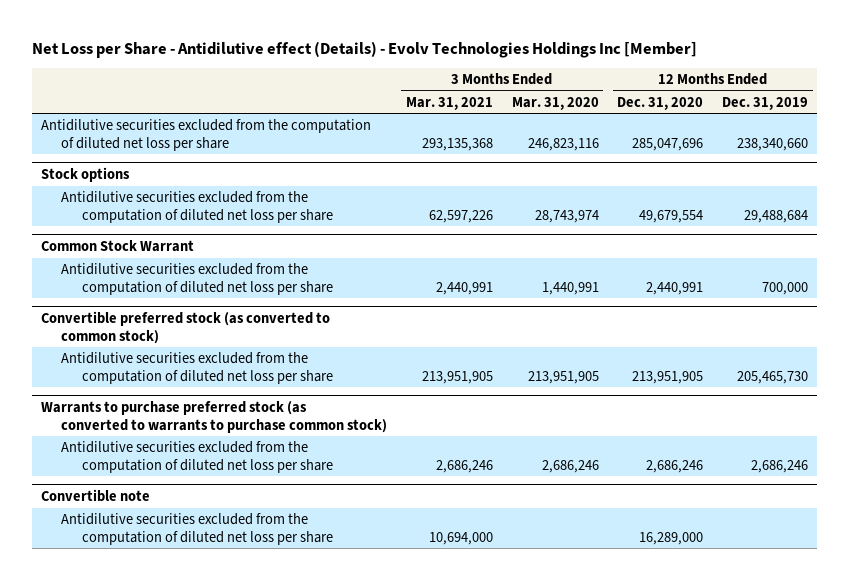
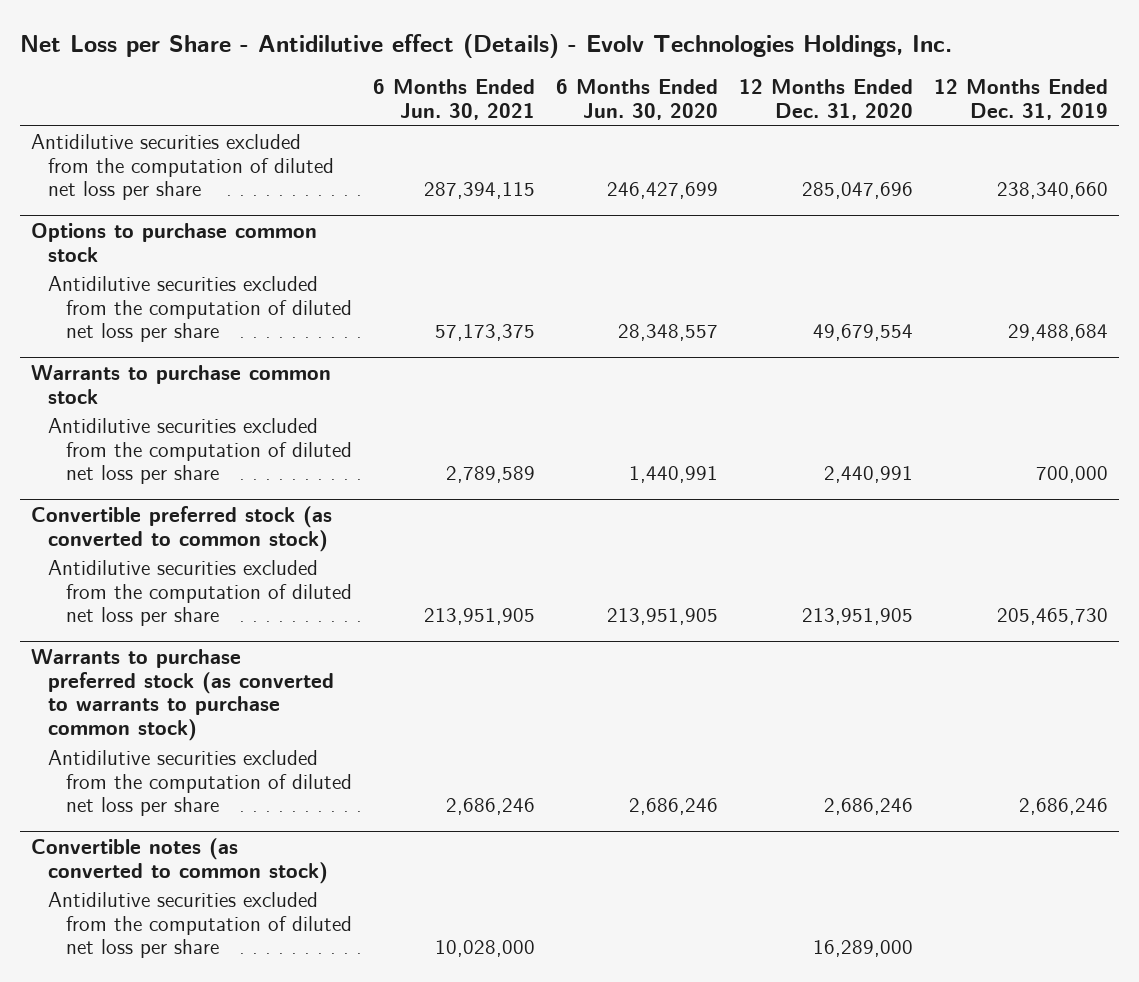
- Net Loss per Share - Antidilutive effect (Details) - Evolv Technologies Holdings Inc [Member]
+ Net Loss per Share - Antidilutive effect (Details) - Evolv Technologies Holdings, Inc.
- | 3 Months Ended Mar. 31, 2021 | 3 Months Ended Mar. 31, 2020 | 12 Months Ended Dec. 31, 2020 | 12 Months Ended Dec. 31, 2019
+ | 6 Months Ended Jun. 30, 2021 | 6 Months Ended Jun. 30, 2020 | 12 Months Ended Dec. 31, 2020 | 12 Months Ended Dec. 31, 2019
- Stock options
+ Options to purchase common stock
- Common Stock Warrant
+ Warrants to purchase common stock
- Convertible note
+ Convertible notes (as converted to common stock)

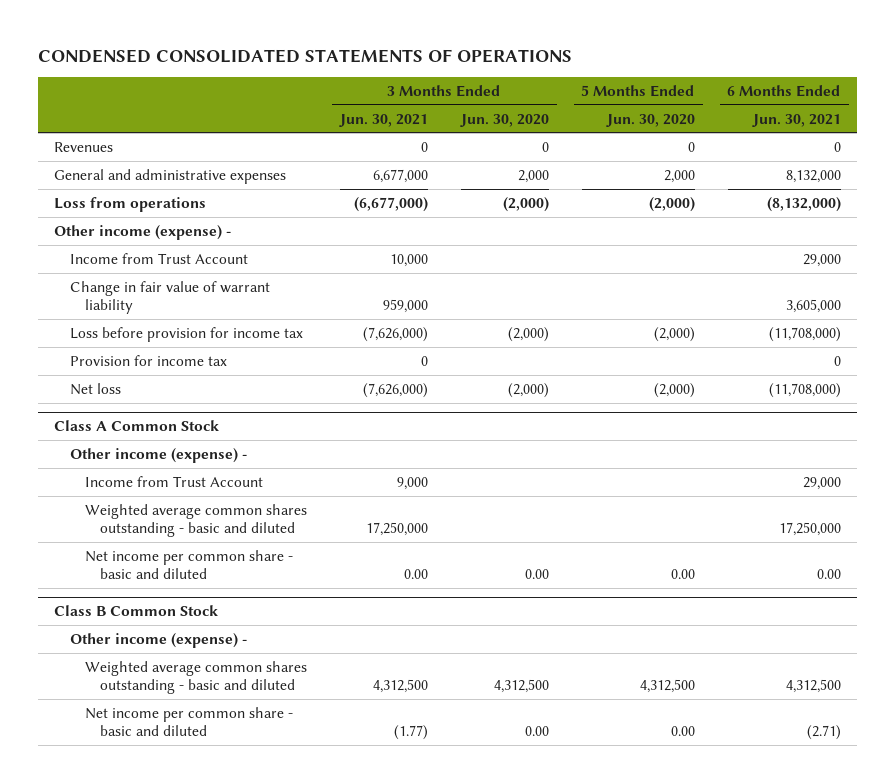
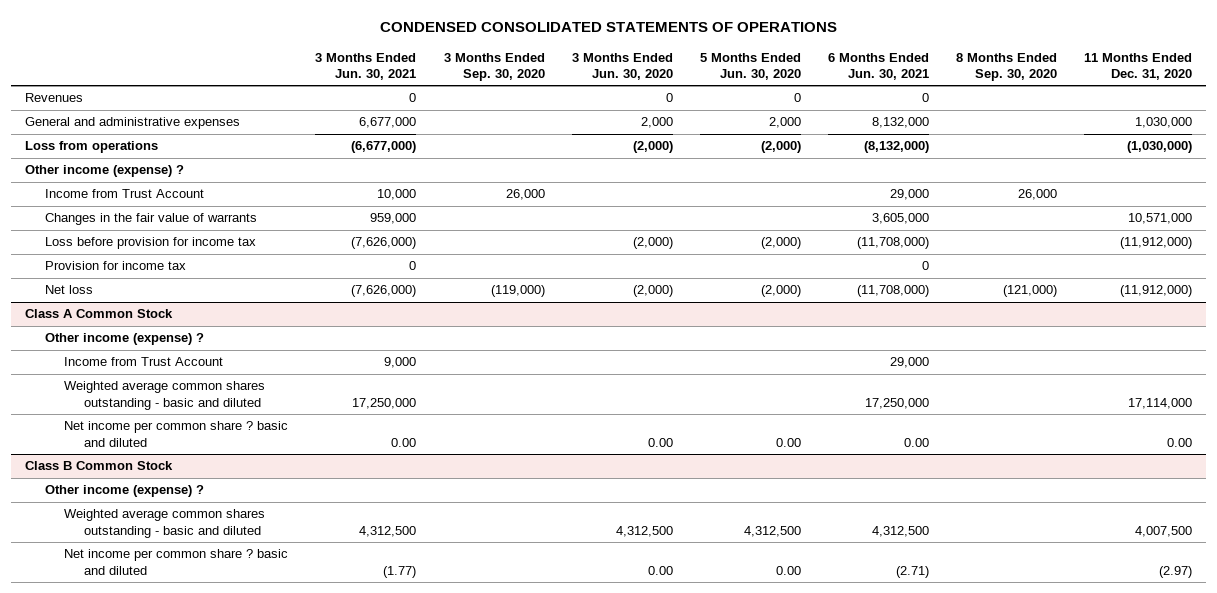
- | 3 Months Ended Jun. 30, 2021 | 3 Months Ended Jun. 30, 2020 | 5 Months Ended Jun. 30, 2020 | 6 Months Ended Jun. 30, 2021
+ | 3 Months Ended Jun. 30, 2021 | 3 Months Ended Sep. 30, 2020 | 3 Months Ended Jun. 30, 2020 | 5 Months Ended Jun. 30, 2020 | 6 Months Ended Jun. 30, 2021 | 8 Months Ended Sep. 30, 2020 | 11 Months Ended Dec. 31, 2020
- Other income (expense) -
+ Other income (expense) ?
- Change in fair value of warrant liability | 959,000 | | | 3,605,000
+ Changes in the fair value of warrants | 959,000 | | | | 3,605,000 | | 10,571,000
@ Class A Common Stock
- Other income (expense) -
+ Other income (expense) ?
- Net income per common share - basic and diluted | 0.00 | 0.00 | 0.00 | 0.00
+ Net income per common share ? basic and diluted | 0.00 | | 0.00 | 0.00 | 0.00 | | 0.00
@ Class B Common Stock
- Other income (expense) -
+ Other income (expense) ?
- Net income per common share - basic and diluted | (1.77) | 0.00 | 0.00 | (2.71)
+ Net income per common share ? basic and diluted | (1.77) | | 0.00 | 0.00 | (2.71) | | (2.97)

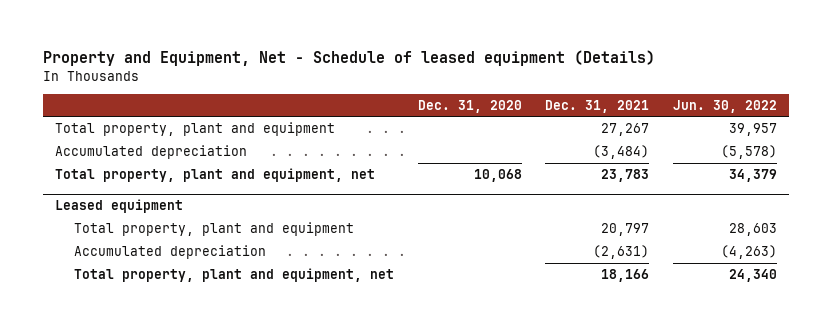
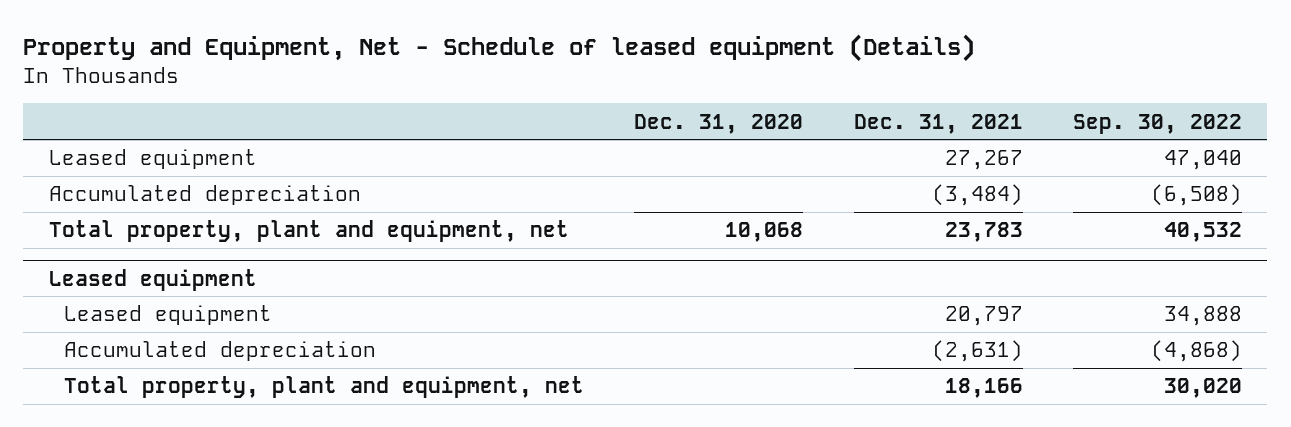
- | Dec. 31, 2020 | Dec. 31, 2021 | Jun. 30, 2022
+ | Dec. 31, 2020 | Dec. 31, 2021 | Sep. 30, 2022
- Total property, plant and equipment | | 27,267 | 39,957
+ Leased equipment | | 27,267 | 47,040
@ Leased equipment
- Total property, plant and equipment | | 20,797 | 28,603
+ Leased equipment | | 20,797 | 34,888

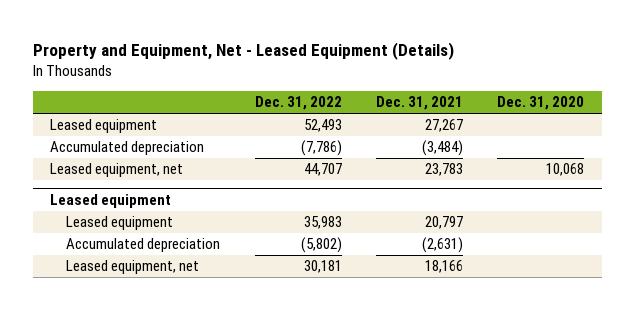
- Property and Equipment, Net - Schedule of leased equipment (Details)
+ Property and Equipment, Net - Leased Equipment (Details)
- | Dec. 31, 2020 | Dec. 31, 2021 | Sep. 30, 2022
+ | Dec. 31, 2022 | Dec. 31, 2021 | Dec. 31, 2020
- Total property, plant and equipment, net | 10,068 | 23,783 | 40,532
+ Leased equipment, net | 44,707 | 23,783 | 10,068
@ Leased equipment
- Total property, plant and equipment, net | | 18,166 | 30,020
+ Leased equipment, net | 30,181 | 18,166 |

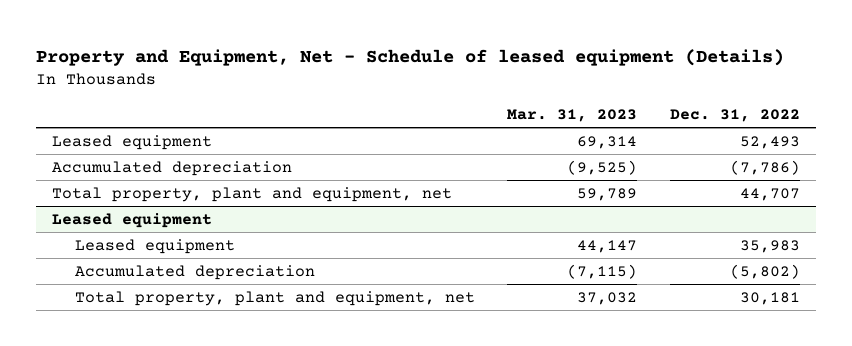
- Property and Equipment, Net - Leased Equipment (Details)
+ Property and Equipment, Net - Schedule of leased equipment (Details)
- | Dec. 31, 2022 | Dec. 31, 2021 | Dec. 31, 2020
+ | Mar. 31, 2023 | Dec. 31, 2022
- Leased equipment, net | 44,707 | 23,783 | 10,068
+ Total property, plant and equipment, net | 59,789 | 44,707
@ Leased equipment
- Leased equipment, net | 30,181 | 18,166 |
+ Total property, plant and equipment, net | 37,032 | 30,181

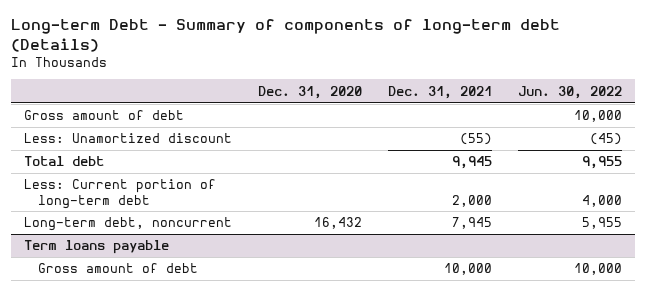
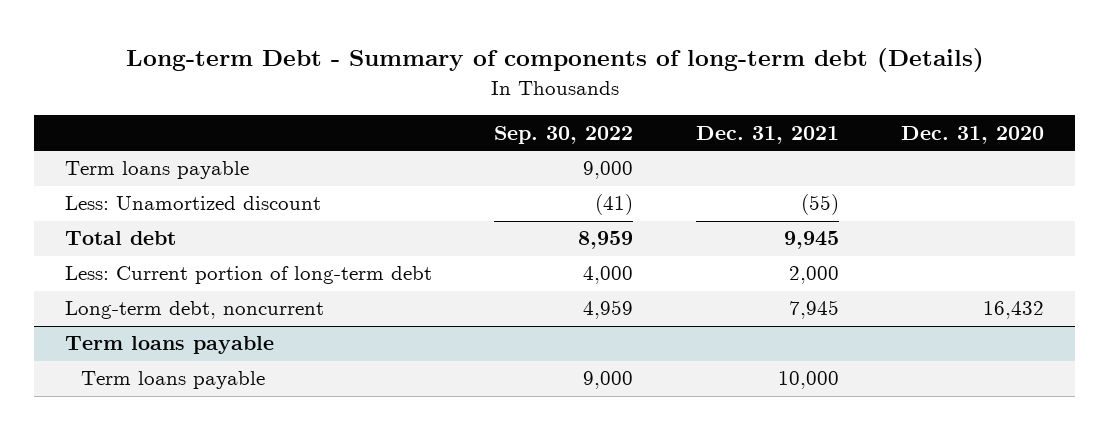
- | Dec. 31, 2020 | Dec. 31, 2021 | Jun. 30, 2022
+ | Sep. 30, 2022 | Dec. 31, 2021 | Dec. 31, 2020
- Gross amount of debt | | | 10,000
+ Term loans payable | 9,000 | |
@ Term loans payable
- Gross amount of debt | | 10,000 | 10,000
+ Term loans payable | 9,000 | 10,000 |

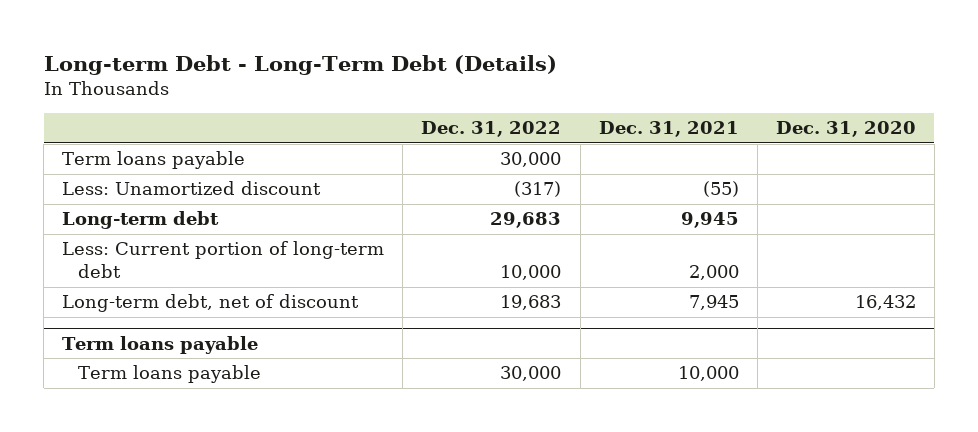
- Long-term Debt - Summary of components of long-term debt (Details)
+ Long-term Debt - Long-Term Debt (Details)
- | Sep. 30, 2022 | Dec. 31, 2021 | Dec. 31, 2020
+ | Dec. 31, 2022 | Dec. 31, 2021 | Dec. 31, 2020
- Total debt | 8,959 | 9,945 |
+ Long-term debt | 29,683 | 9,945 |
- Long-term debt, noncurrent | 4,959 | 7,945 | 16,432
+ Long-term debt, net of discount | 19,683 | 7,945 | 16,432

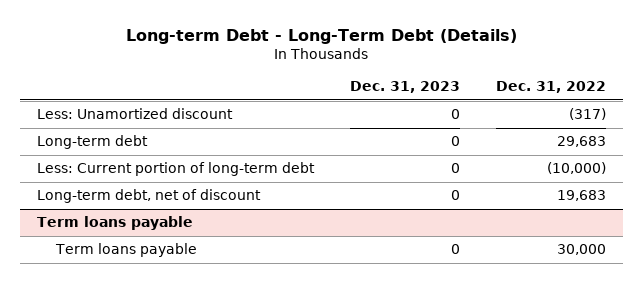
- | Dec. 31, 2022 | Dec. 31, 2021 | Dec. 31, 2020
+ | Dec. 31, 2023 | Dec. 31, 2022
- Term loans payable | 30,000 | |
- Less: Current portion of long-term debt | 10,000 | 2,000 |
+ Less: Current portion of long-term debt | 0 | (10,000)

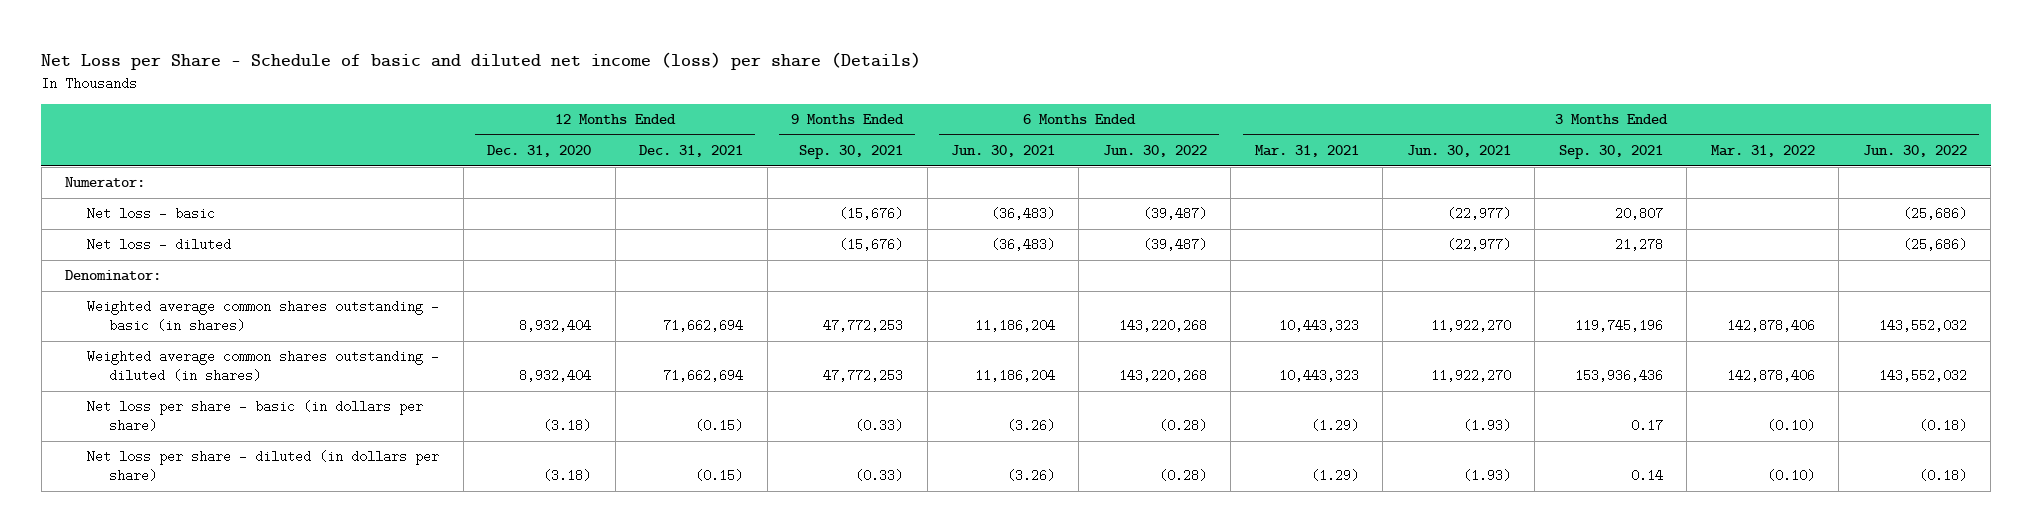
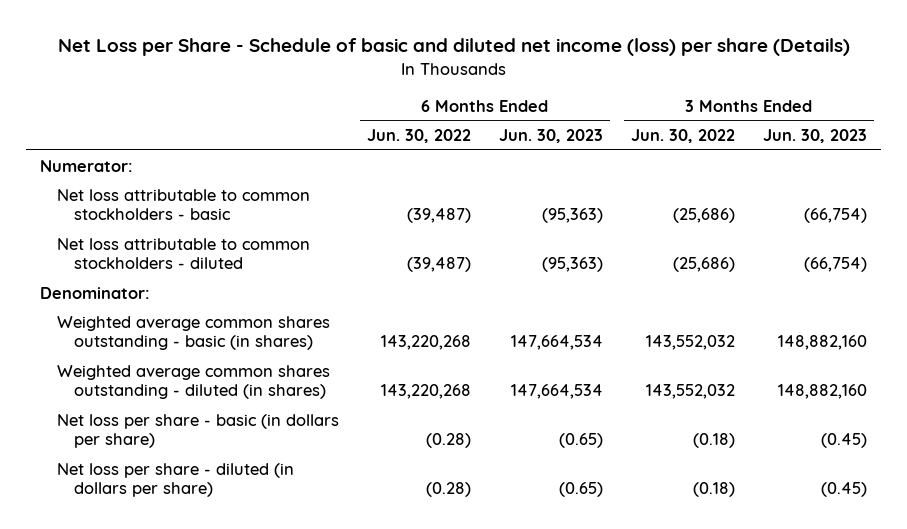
- | 12 Months Ended Dec. 31, 2020 | 12 Months Ended Dec. 31, 2021 | 9 Months Ended Sep. 30, 2021 | 6 Months Ended Jun. 30, 2021 | 6 Months Ended Jun. 30, 2022 | 3 Months Ended Mar. 31, 2021 | 3 Months Ended Jun. 30, 2021 | 3 Months Ended Sep. 30, 2021 | 3 Months Ended Mar. 31, 2022 | 3 Months Ended Jun. 30, 2022
+ | 6 Months Ended Jun. 30, 2022 | 6 Months Ended Jun. 30, 2023 | 3 Months Ended Jun. 30, 2022 | 3 Months Ended Jun. 30, 2023
- Net loss - basic | | | (15,676) | (36,483) | (39,487) | | (22,977) | 20,807 | | (25,686)
- Net loss - diluted | | | (15,676) | (36,483) | (39,487) | | (22,977) | 21,278 | | (25,686)
+ Net loss attributable to common stockholders - basic | (39,487) | (95,363) | (25,686) | (66,754)
+ Net loss attributable to common stockholders - diluted | (39,487) | (95,363) | (25,686) | (66,754)

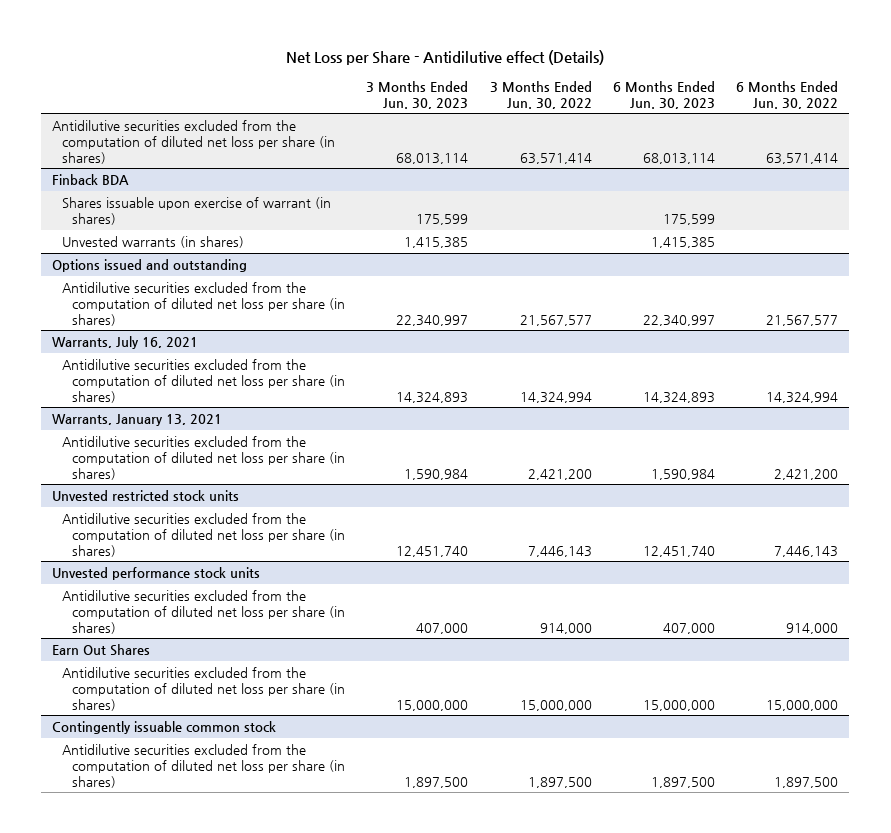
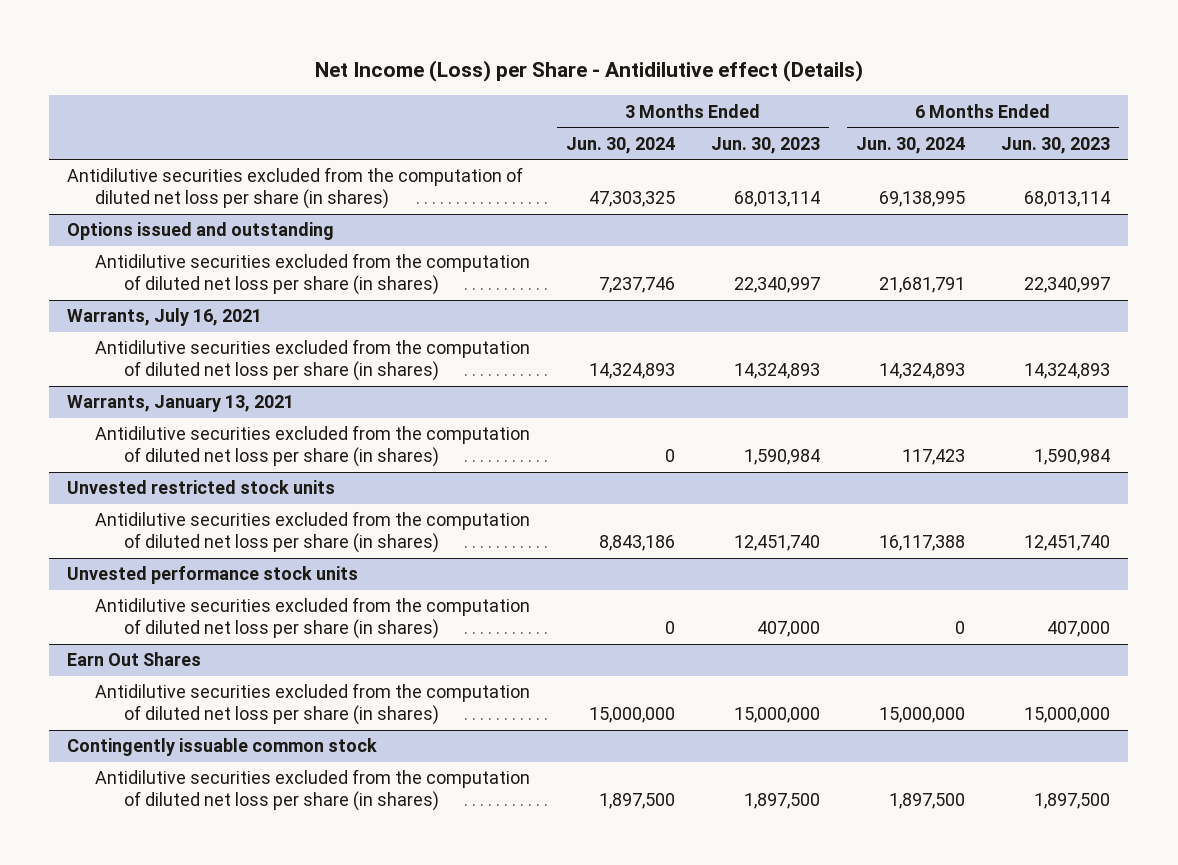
- Net Loss per Share - Antidilutive effect (Details)
+ Net Income (Loss) per Share - Antidilutive effect (Details)
- | 3 Months Ended Jun. 30, 2023 | 3 Months Ended Jun. 30, 2022 | 6 Months Ended Jun. 30, 2023 | 6 Months Ended Jun. 30, 2022
+ | 3 Months Ended Jun. 30, 2024 | 3 Months Ended Jun. 30, 2023 | 6 Months Ended Jun. 30, 2024 | 6 Months Ended Jun. 30, 2023
- Finback BDA
- Shares issuable upon exercise of warrant (in shares) | 175,599 | | 175,599 |
- Unvested warrants (in shares) | 1,415,385 | | 1,415,385 |

